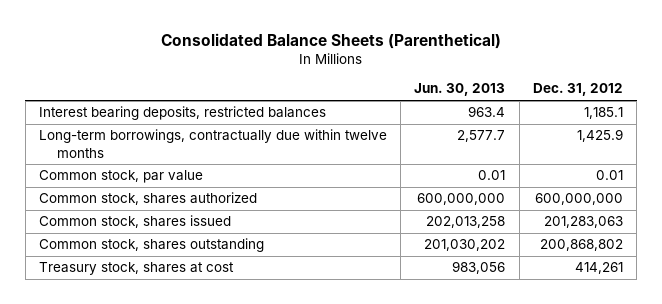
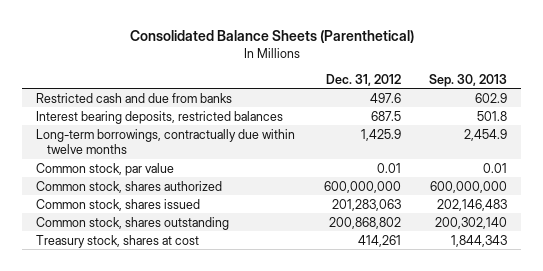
- | Jun. 30, 2013 | Dec. 31, 2012
+ | Dec. 31, 2012 | Sep. 30, 2013
- Interest bearing deposits, restricted balances | 963.4 | 1,185.1
+ Restricted cash and due from banks | 497.6 | 602.9
+ Interest bearing deposits, restricted balances | 687.5 | 501.8

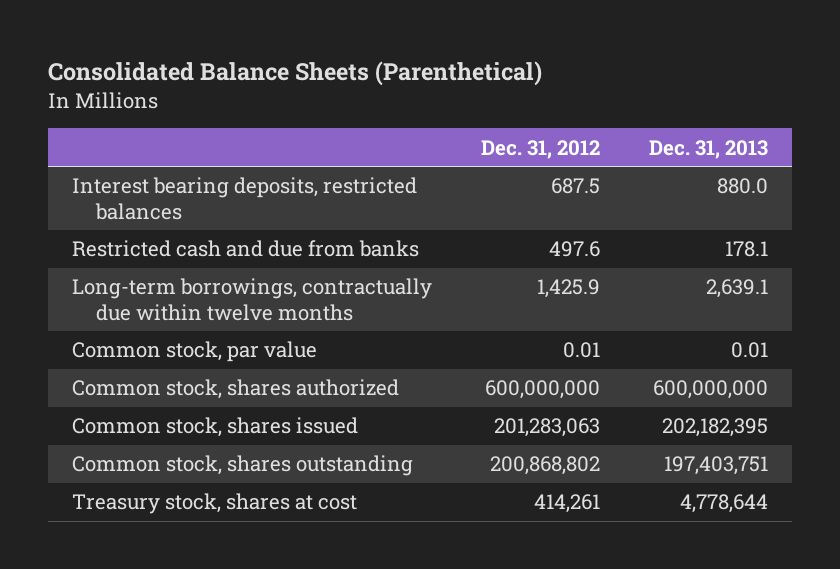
- | Dec. 31, 2012 | Sep. 30, 2013
+ | Dec. 31, 2012 | Dec. 31, 2013
moved down: Restricted cash and due from banks | 497.6 | 178.1

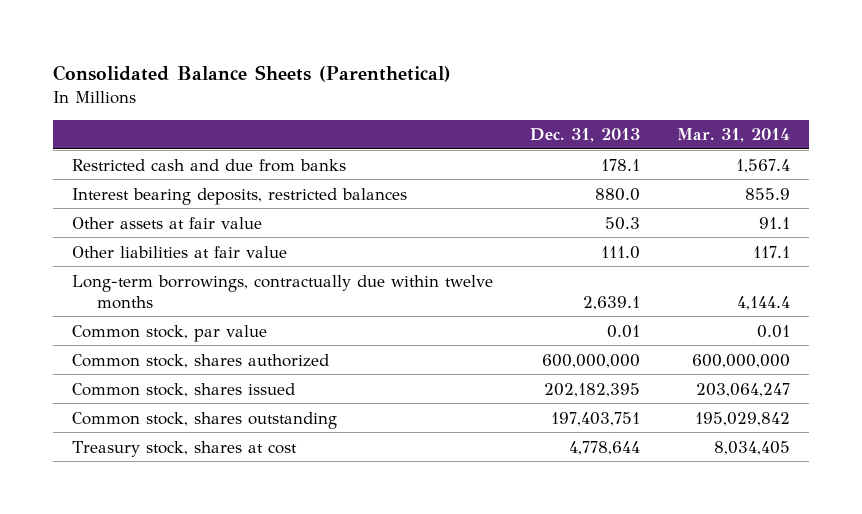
- | Dec. 31, 2012 | Dec. 31, 2013
+ | Dec. 31, 2013 | Mar. 31, 2014
moved down: Interest bearing deposits, restricted balances | 880.0 | 855.9
+ Other assets at fair value | 50.3 | 91.1
+ Other liabilities at fair value | 111.0 | 117.1

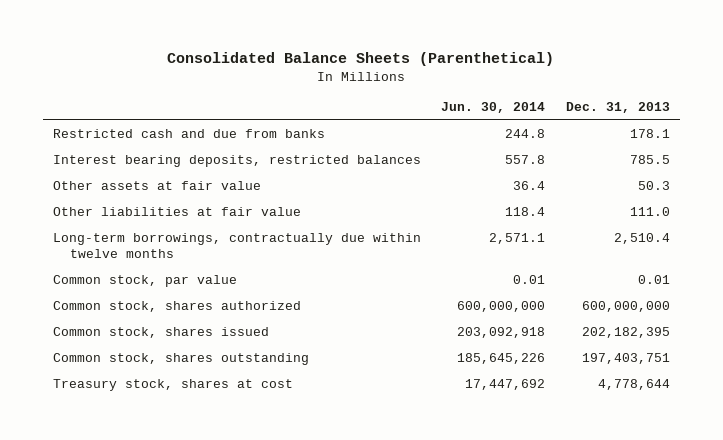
- | Dec. 31, 2013 | Mar. 31, 2014
+ | Jun. 30, 2014 | Dec. 31, 2013
- Interest bearing deposits, restricted balances | 880.0 | 855.9
+ Interest bearing deposits, restricted balances | 557.8 | 785.5
- Long-term borrowings, contractually due within twelve months | 2,639.1 | 4,144.4
+ Long-term borrowings, contractually due within twelve months | 2,571.1 | 2,510.4

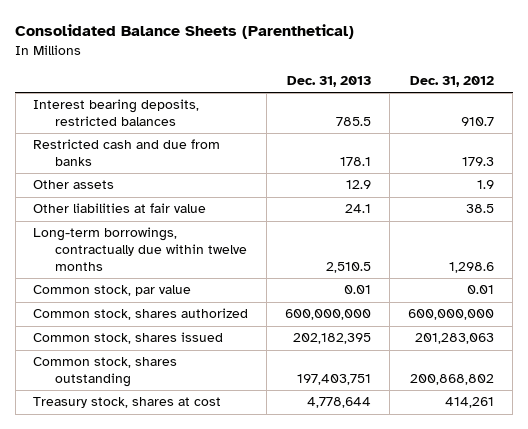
- | Jun. 30, 2014 | Dec. 31, 2013
+ | Dec. 31, 2013 | Dec. 31, 2012
- Other assets at fair value | 36.4 | 50.3
- Other liabilities at fair value | 118.4 | 111.0
- Long-term borrowings, contractually due within twelve months | 2,571.1 | 2,510.4
moved down: Restricted cash and due from banks | 178.1 | 179.3
+ Other assets | 12.9 | 1.9
+ Other liabilities at fair value | 24.1 | 38.5
+ Long-term borrowings, contractually due within twelve months | 2,510.5 | 1,298.6

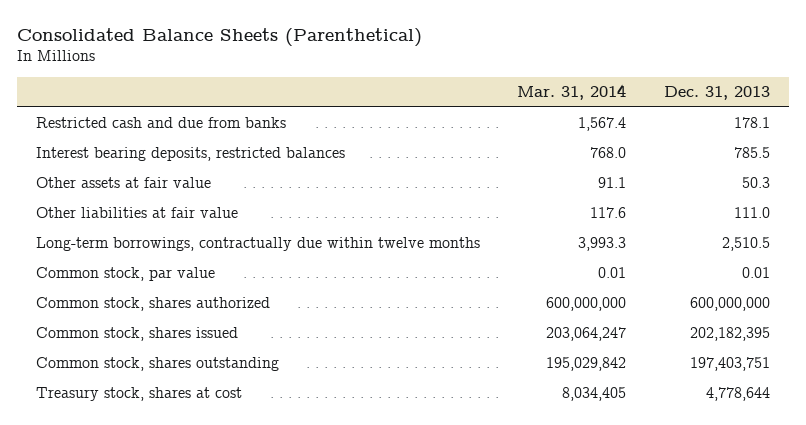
- | Dec. 31, 2013 | Dec. 31, 2012
+ | Mar. 31, 2014 | Dec. 31, 2013
- Other assets | 12.9 | 1.9
- Other liabilities at fair value | 24.1 | 38.5
moved down: Interest bearing deposits, restricted balances | 768.0 | 785.5
+ Other assets at fair value | 91.1 | 50.3
+ Other liabilities at fair value | 117.6 | 111.0

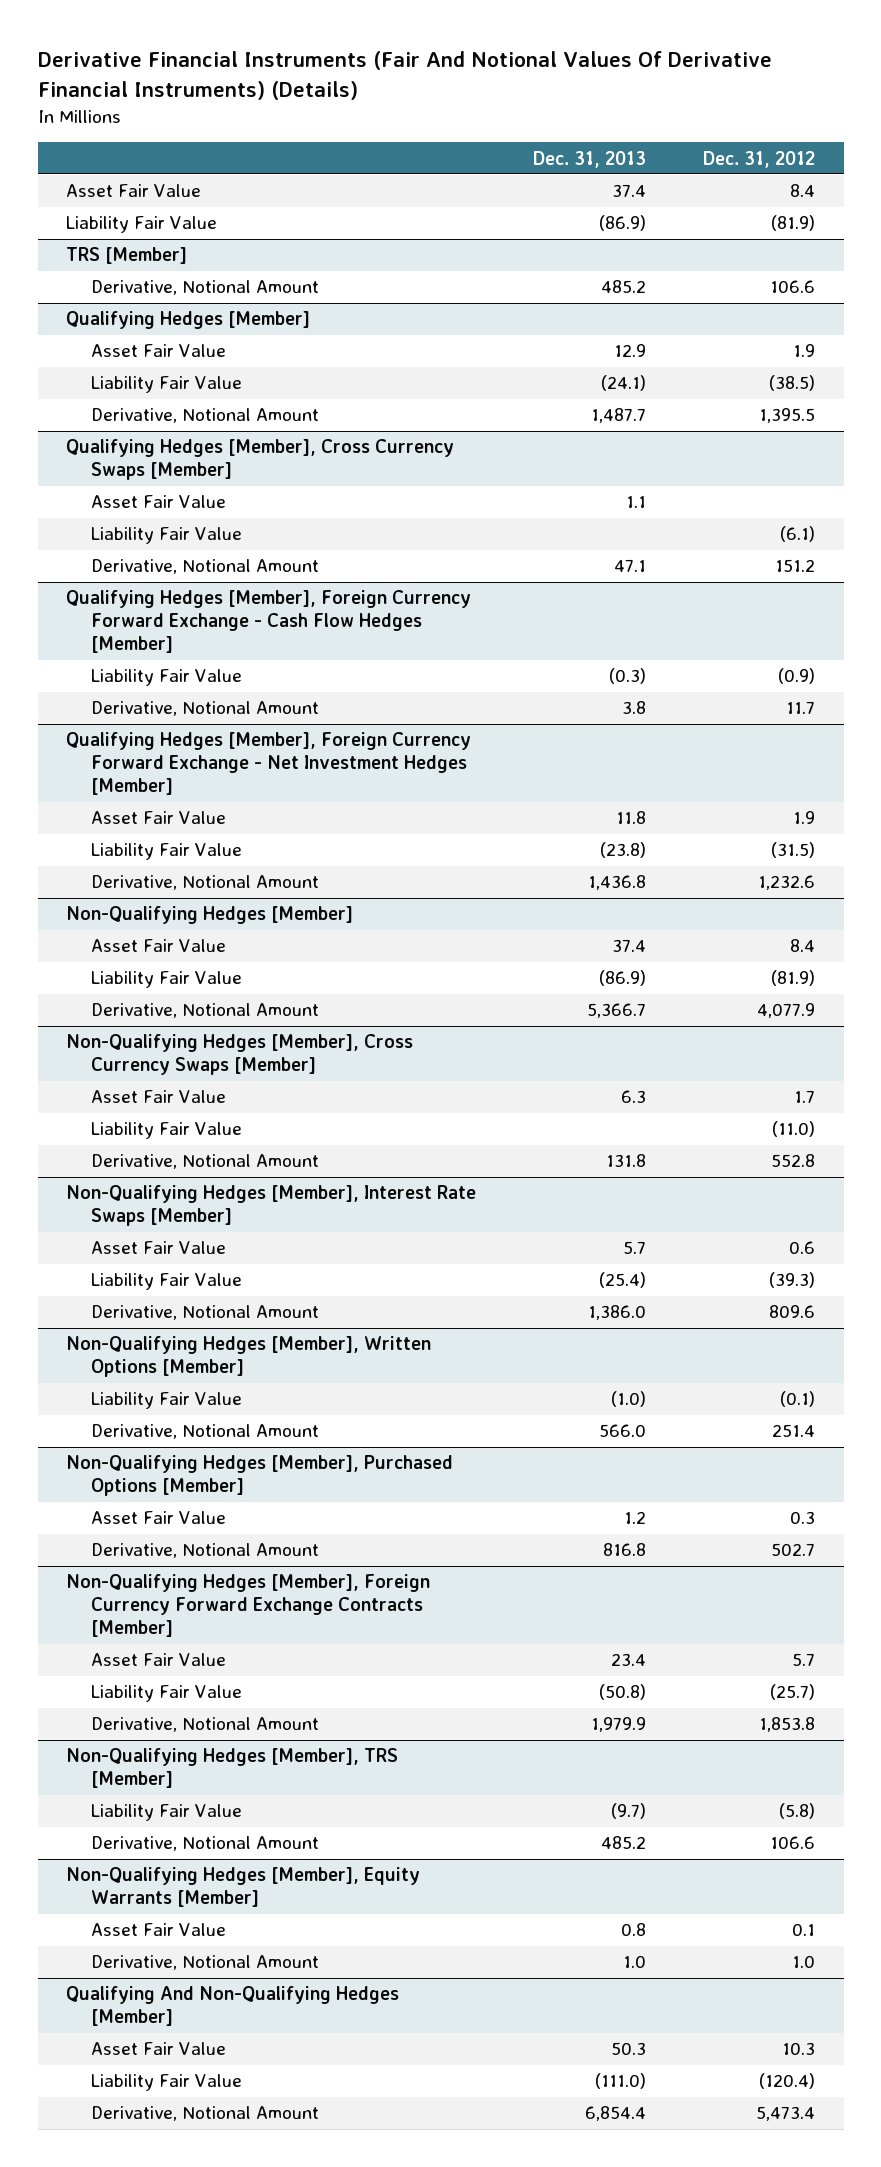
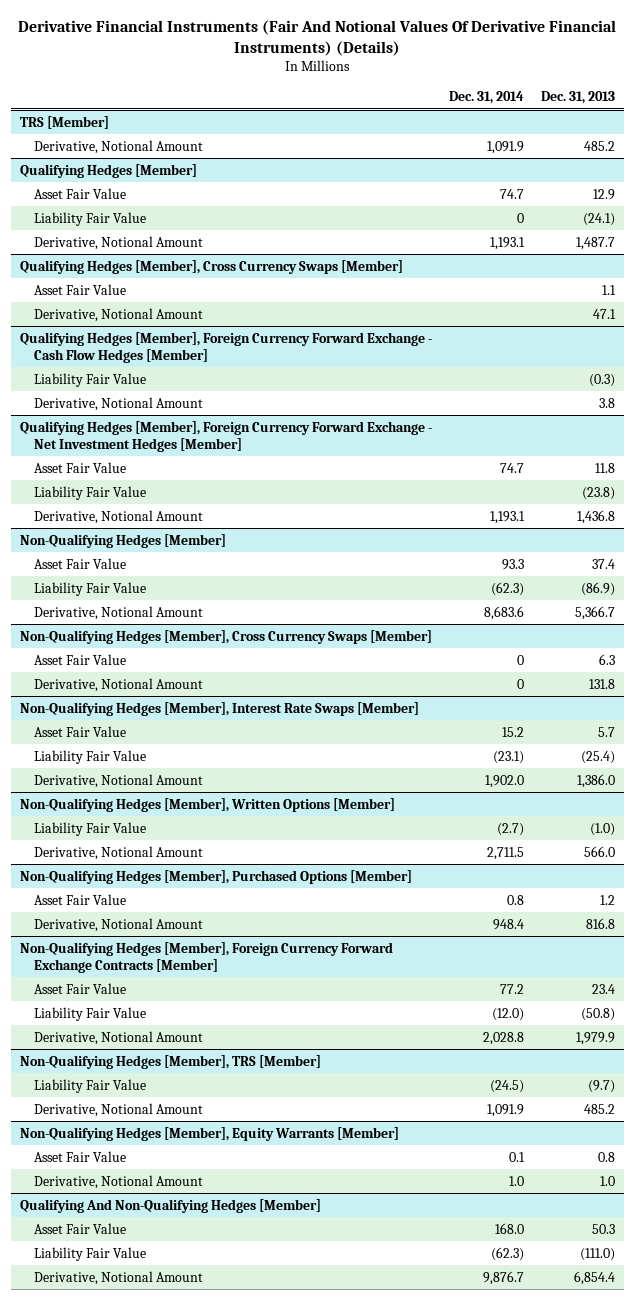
- | Dec. 31, 2013 | Dec. 31, 2012
+ | Dec. 31, 2014 | Dec. 31, 2013
- Asset Fair Value | 37.4 | 8.4
- Liability Fair Value | (86.9) | (81.9)
@ Qualifying Hedges [Member], Cross Currency Swaps [Member]
- Liability Fair Value | | (6.1)
@ Non-Qualifying Hedges [Member], Cross Currency Swaps [Member]
- Liability Fair Value | | (11.0)

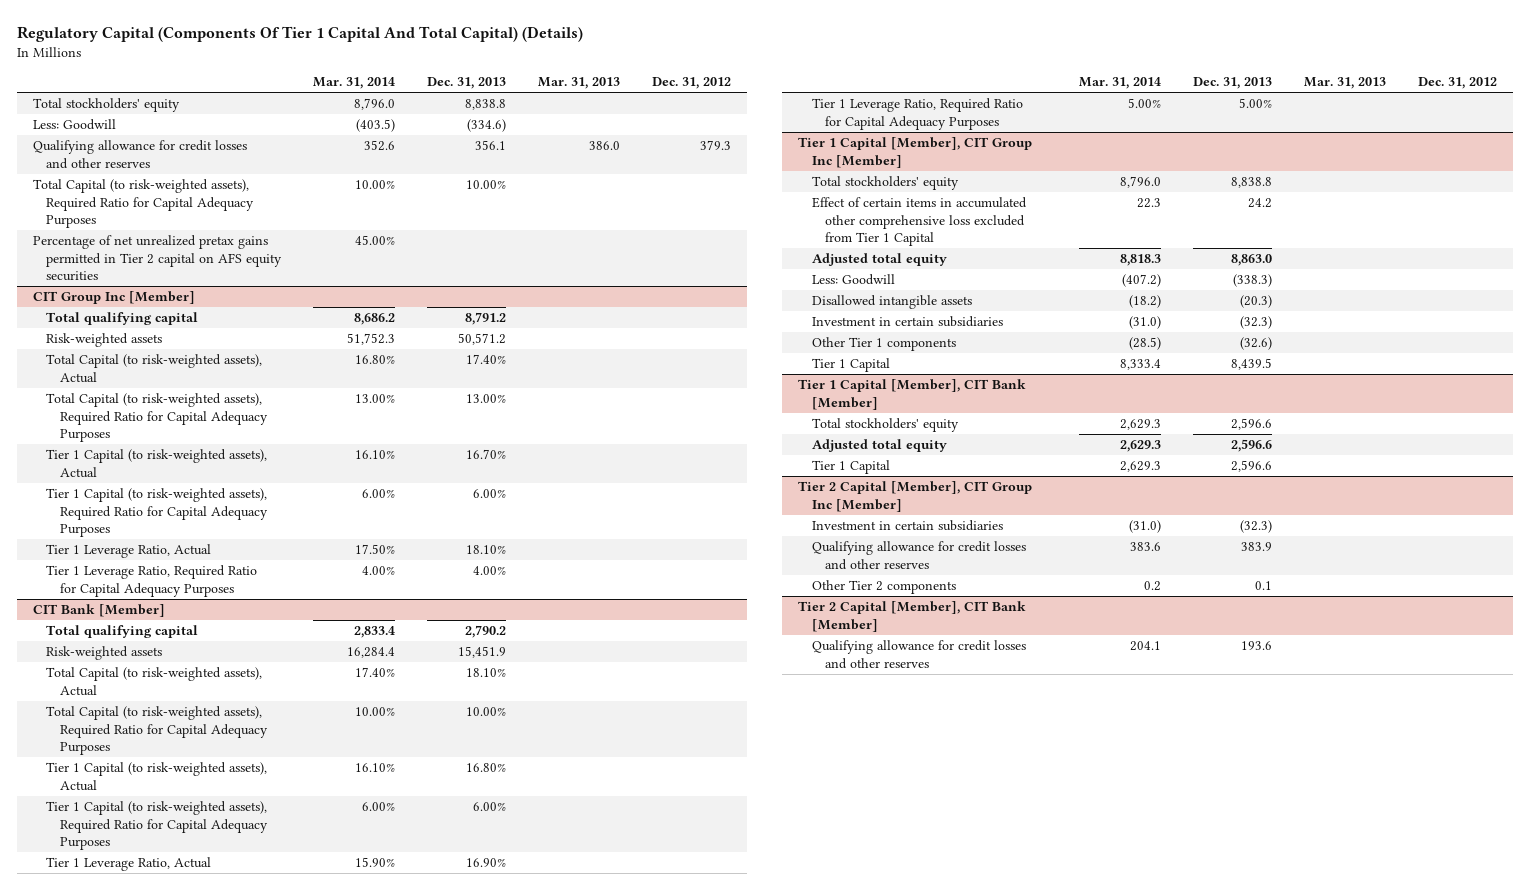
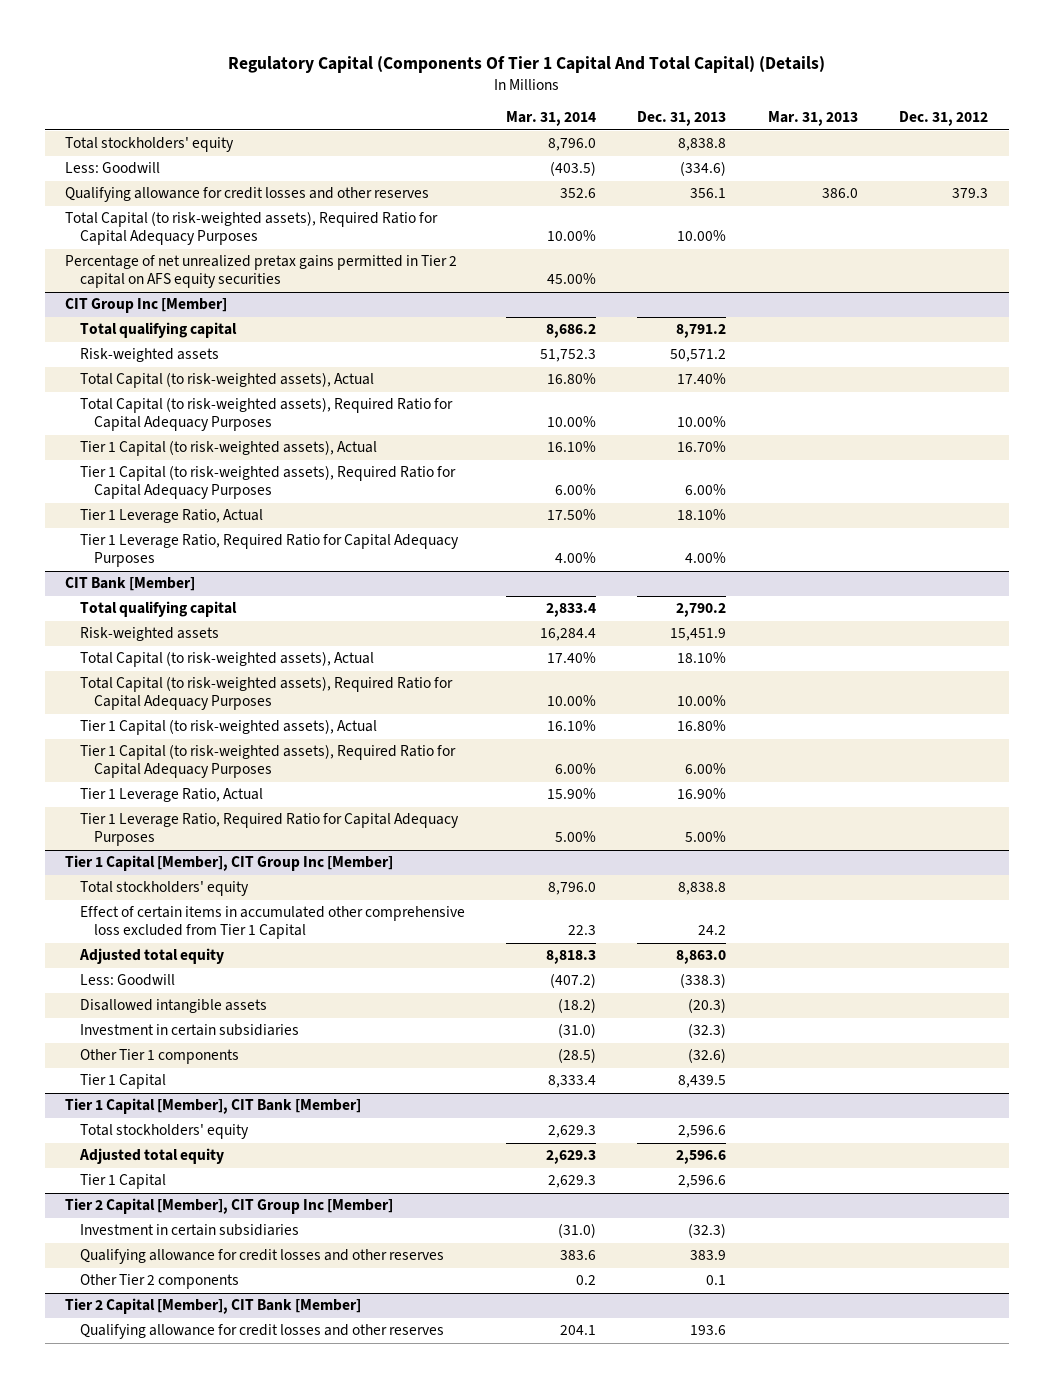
@ CIT Group Inc [Member]
- Total Capital (to risk-weighted assets), Required Ratio for Capital Adequacy Purposes | 13.00% | 13.00% | |
+ Total Capital (to risk-weighted assets), Required Ratio for Capital Adequacy Purposes | 10.00% | 10.00% | |

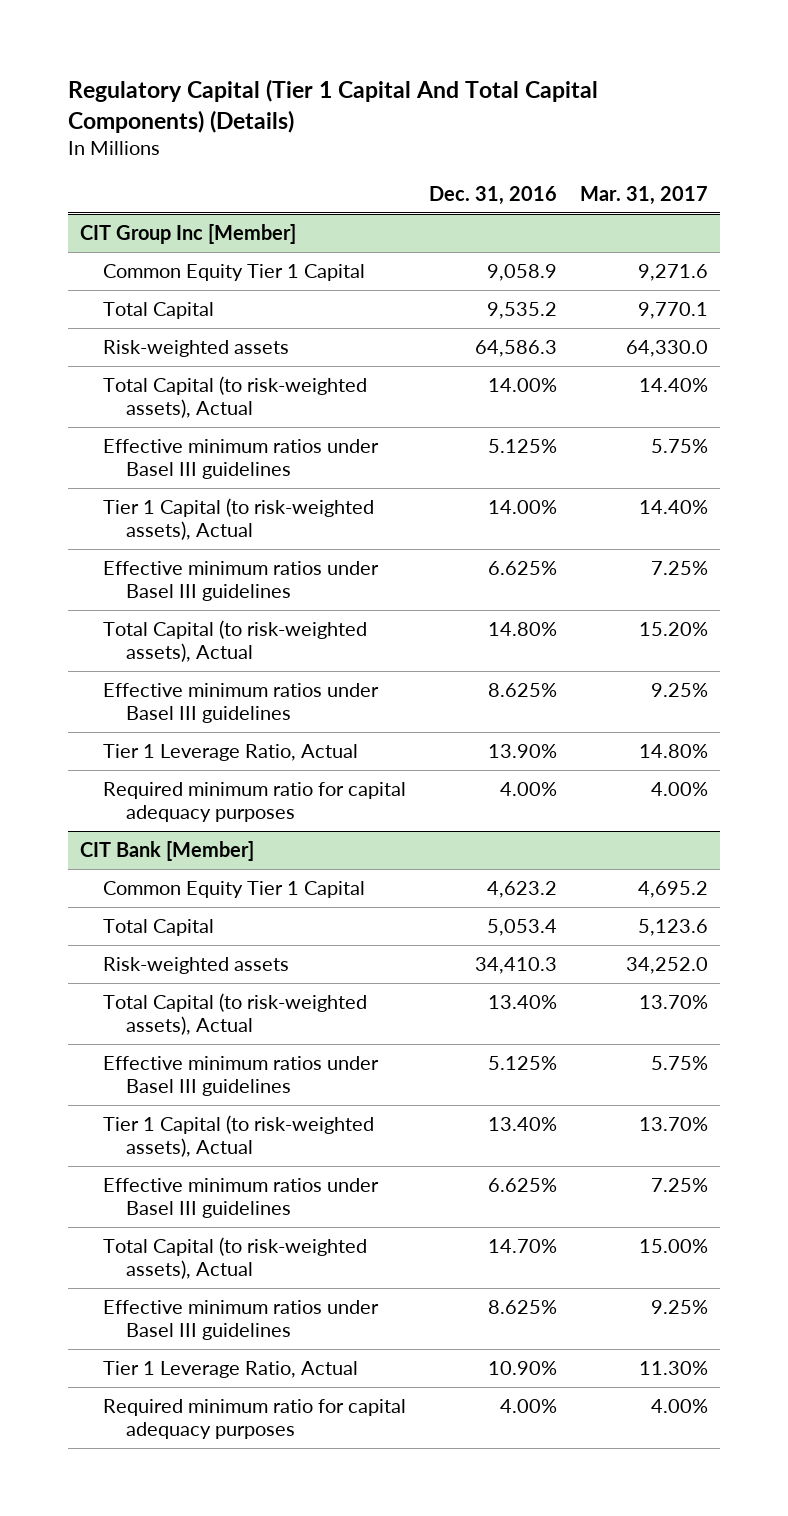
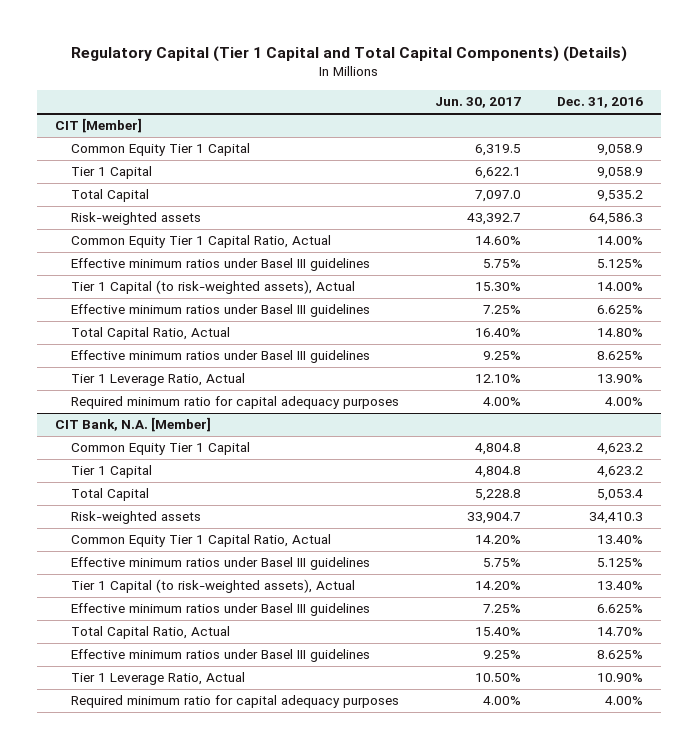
- Regulatory Capital (Tier 1 Capital And Total Capital Components) (Details)
+ Regulatory Capital (Tier 1 Capital and Total Capital Components) (Details)
- | Dec. 31, 2016 | Mar. 31, 2017
+ | Jun. 30, 2017 | Dec. 31, 2016
- CIT Group Inc [Member]
+ CIT [Member]
+ Tier 1 Capital | 6,622.1 | 9,058.9
- Total Capital (to risk-weighted assets), Actual | 14.00% | 14.40%
+ Common Equity Tier 1 Capital Ratio, Actual | 14.60% | 14.00%
- Total Capital (to risk-weighted assets), Actual | 14.80% | 15.20%
+ Total Capital Ratio, Actual | 16.40% | 14.80%
- CIT Bank [Member]
+ CIT Bank, N.A. [Member]
+ Tier 1 Capital | 4,804.8 | 4,623.2
- Total Capital (to risk-weighted assets), Actual | 13.40% | 13.70%
+ Common Equity Tier 1 Capital Ratio, Actual | 14.20% | 13.40%
- Total Capital (to risk-weighted assets), Actual | 14.70% | 15.00%
+ Total Capital Ratio, Actual | 15.40% | 14.70%

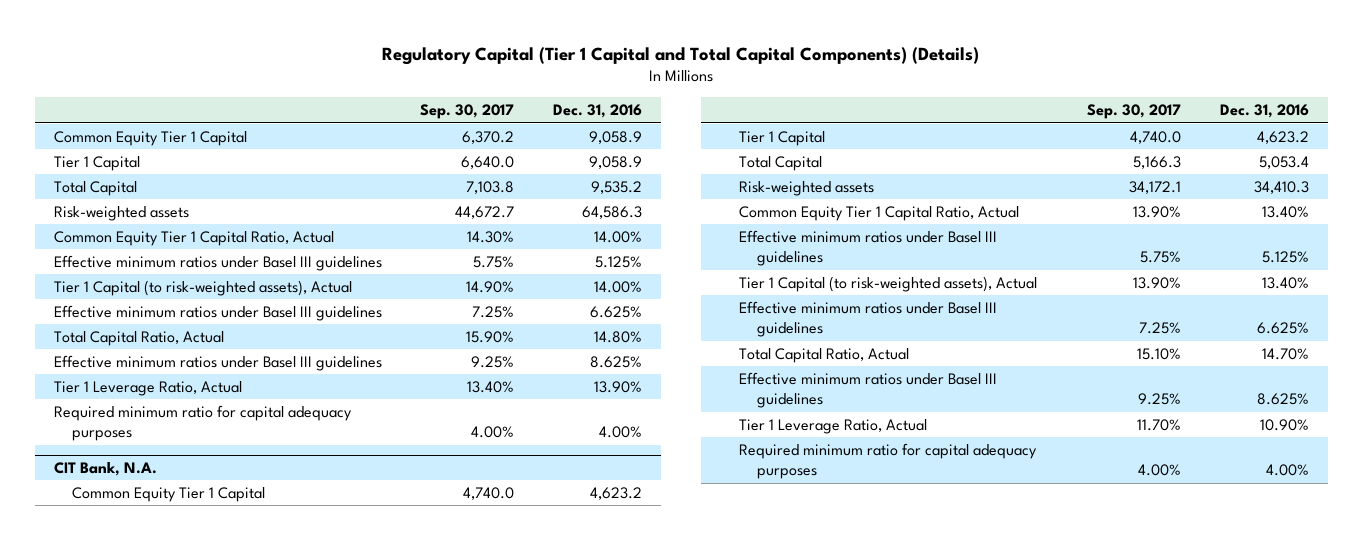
- | Jun. 30, 2017 | Dec. 31, 2016
+ | Sep. 30, 2017 | Dec. 31, 2016
- CIT [Member]
- CIT Bank, N.A. [Member]
+ CIT Bank, N.A.

